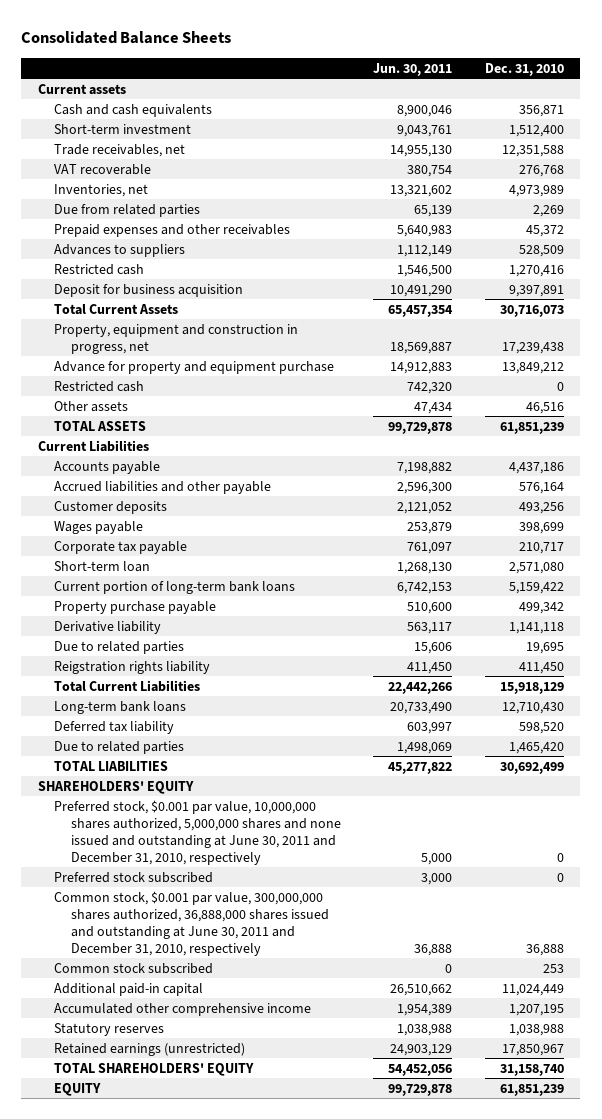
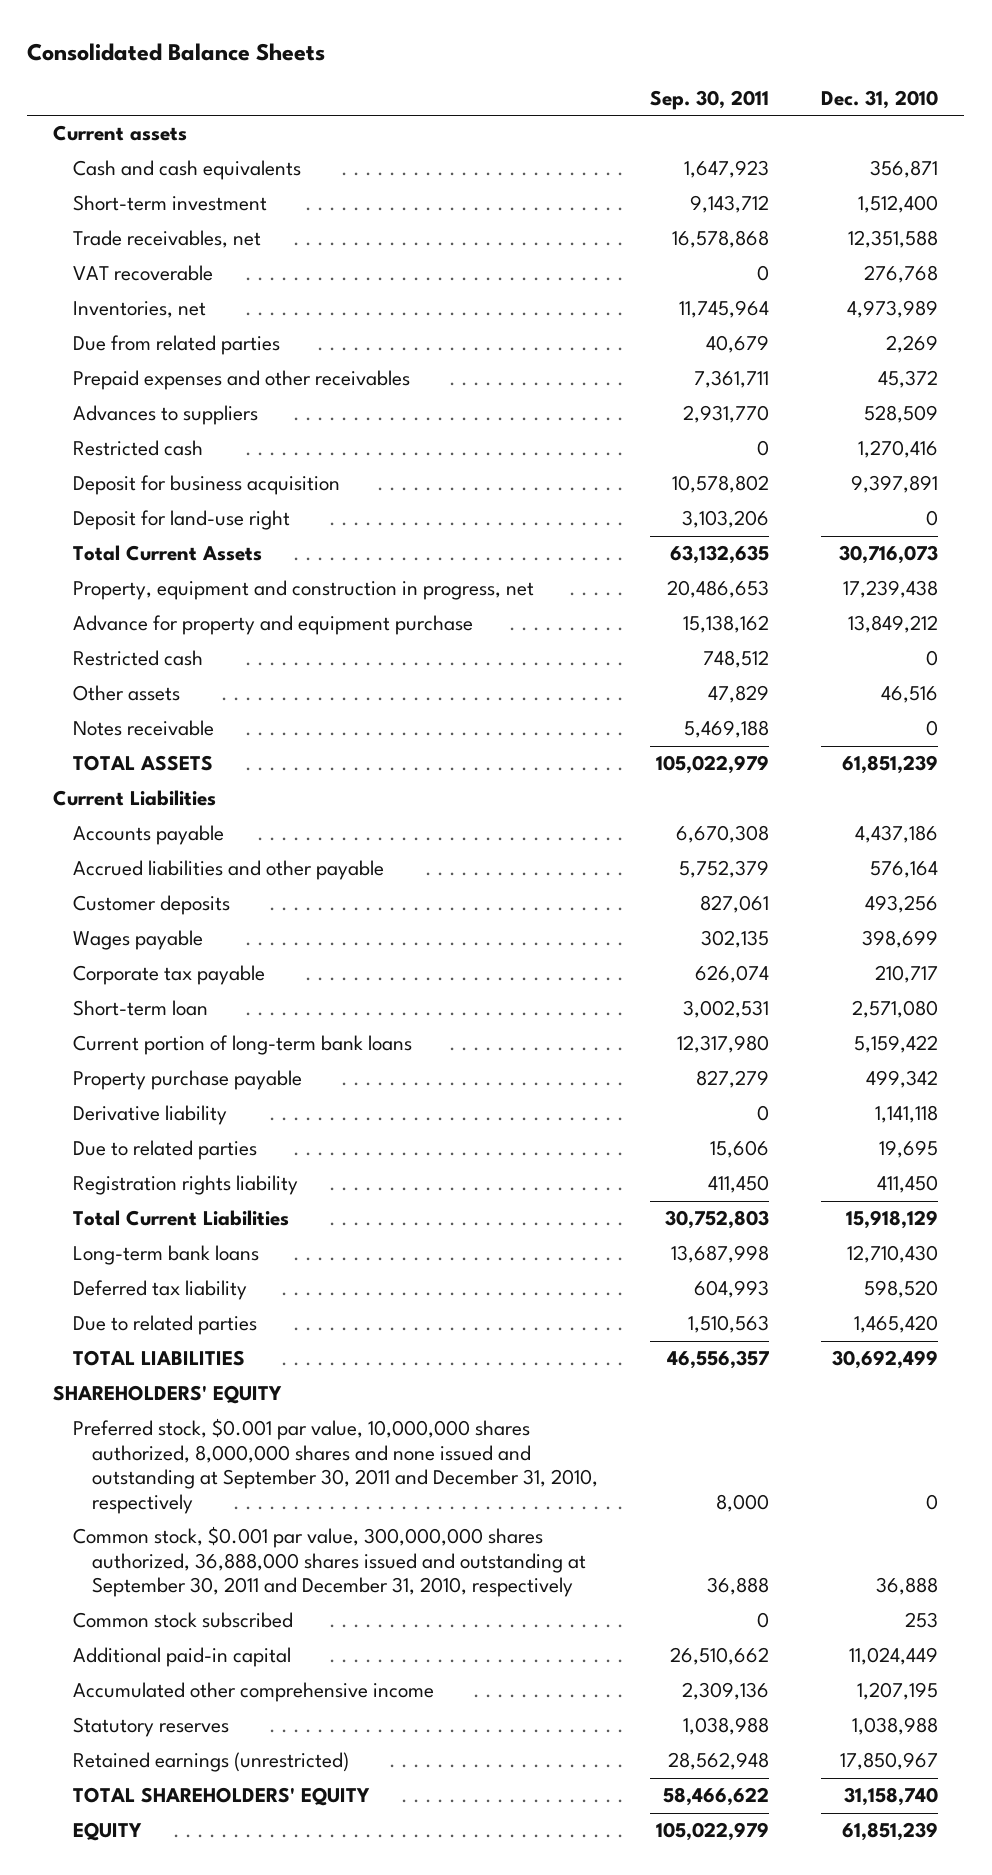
- | Jun. 30, 2011 | Dec. 31, 2010
+ | Sep. 30, 2011 | Dec. 31, 2010
+ Deposit for land-use right | 3,103,206 | 0
+ Notes receivable | 5,469,188 | 0
- Reigstration rights liability | 411,450 | 411,450
+ Registration rights liability | 411,450 | 411,450
- Preferred stock, $0.001 par value, 10,000,000 shares authorized, 5,000,000 shares and none issued and outstanding at June 30, 2011 and December 31, 2010, respectively | 5,000 | 0
- Preferred stock subscribed | 3,000 | 0
- Common stock, $0.001 par value, 300,000,000 shares authorized, 36,888,000 shares issued and outstanding at June 30, 2011 and December 31, 2010, respectively | 36,888 | 36,888
+ Preferred stock, $0.001 par value, 10,000,000 shares authorized, 8,000,000 shares and none issued and outstanding at September 30, 2011 and December 31, 2010, respectively | 8,000 | 0
+ Common stock, $0.001 par value, 300,000,000 shares authorized, 36,888,000 shares issued and outstanding at September 30, 2011 and December 31, 2010, respectively | 36,888 | 36,888

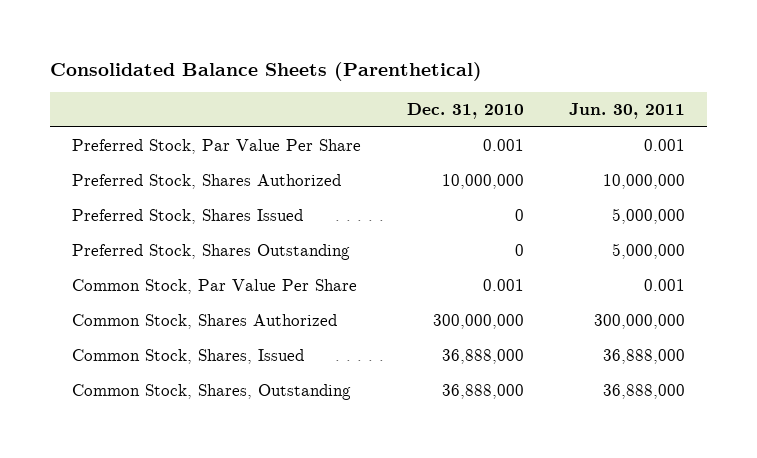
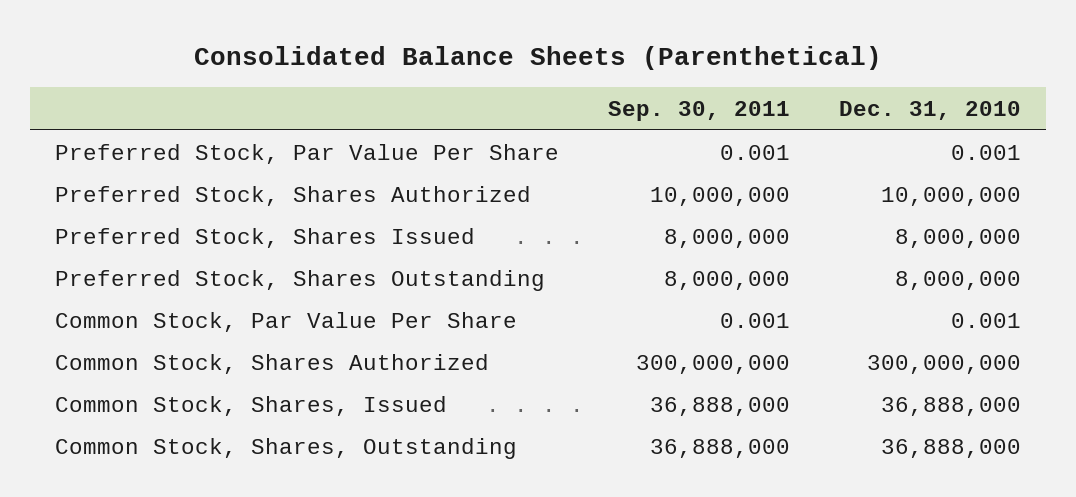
- | Dec. 31, 2010 | Jun. 30, 2011
+ | Sep. 30, 2011 | Dec. 31, 2010
- Preferred Stock, Shares Issued | 0 | 5,000,000
- Preferred Stock, Shares Outstanding | 0 | 5,000,000
+ Preferred Stock, Shares Issued | 8,000,000 | 8,000,000
+ Preferred Stock, Shares Outstanding | 8,000,000 | 8,000,000

